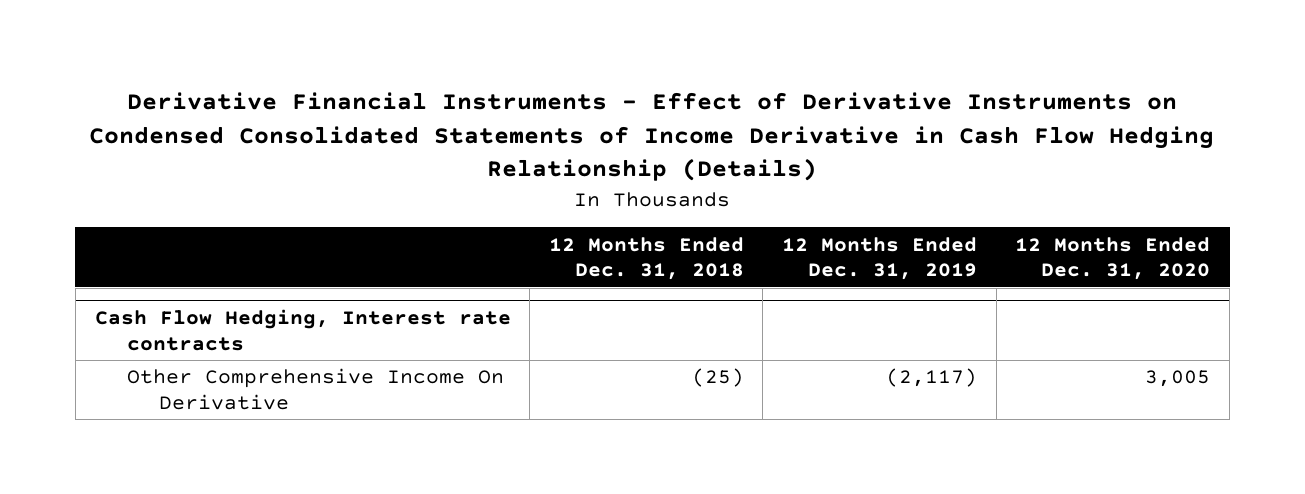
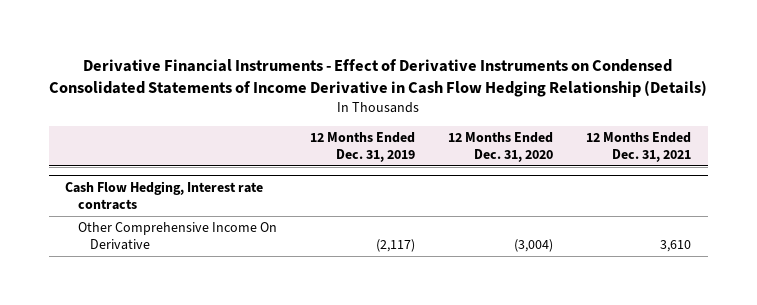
- | 12 Months Ended Dec. 31, 2018 | 12 Months Ended Dec. 31, 2019 | 12 Months Ended Dec. 31, 2020
+ | 12 Months Ended Dec. 31, 2019 | 12 Months Ended Dec. 31, 2020 | 12 Months Ended Dec. 31, 2021
@ Cash Flow Hedging, Interest rate contracts
- Other Comprehensive Income On Derivative | (25) | (2,117) | 3,005
+ Other Comprehensive Income On Derivative | (2,117) | (3,004) | 3,610

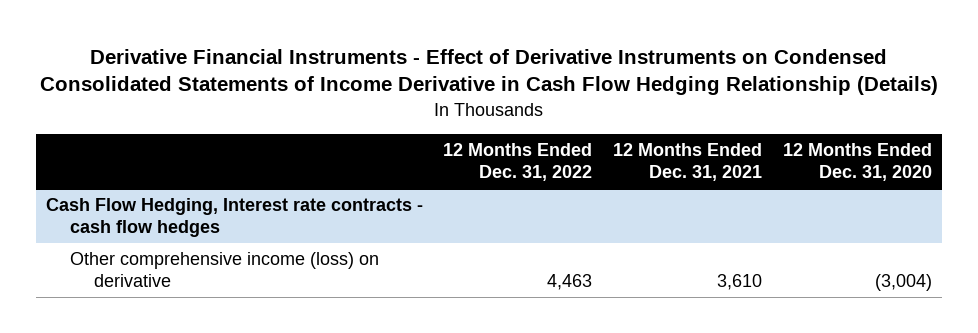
- | 12 Months Ended Dec. 31, 2019 | 12 Months Ended Dec. 31, 2020 | 12 Months Ended Dec. 31, 2021
+ | 12 Months Ended Dec. 31, 2022 | 12 Months Ended Dec. 31, 2021 | 12 Months Ended Dec. 31, 2020
- Cash Flow Hedging, Interest rate contracts
- Other Comprehensive Income On Derivative | (2,117) | (3,004) | 3,610
+ Cash Flow Hedging, Interest rate contracts - cash flow hedges
+ Other comprehensive income (loss) on derivative | 4,463 | 3,610 | (3,004)

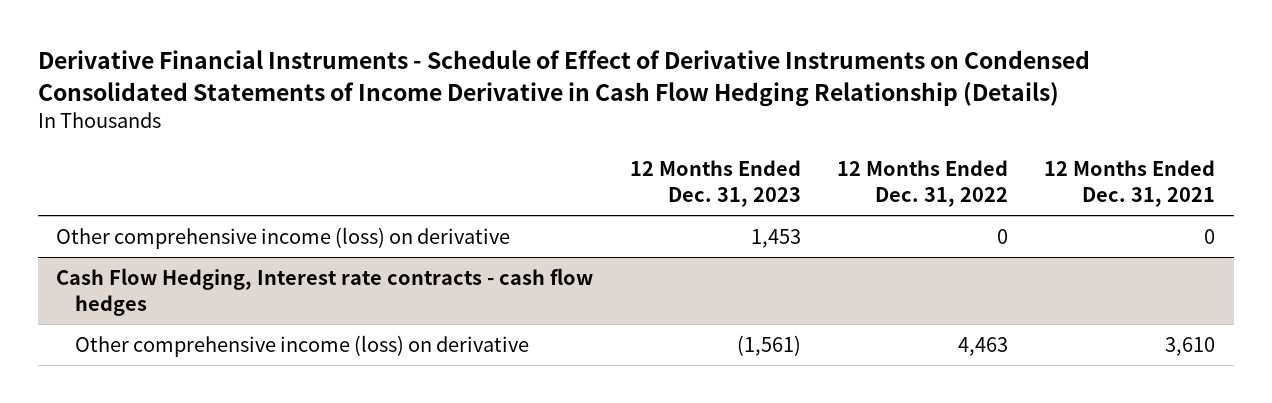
- Derivative Financial Instruments - Effect of Derivative Instruments on Condensed Consolidated Statements of Income Derivative in Cash Flow Hedging Relationship (Details)
+ Derivative Financial Instruments - Schedule of Effect of Derivative Instruments on Condensed Consolidated Statements of Income Derivative in Cash Flow Hedging Relationship (Details)
- | 12 Months Ended Dec. 31, 2022 | 12 Months Ended Dec. 31, 2021 | 12 Months Ended Dec. 31, 2020
+ | 12 Months Ended Dec. 31, 2023 | 12 Months Ended Dec. 31, 2022 | 12 Months Ended Dec. 31, 2021
+ Other comprehensive income (loss) on derivative | 1,453 | 0 | 0

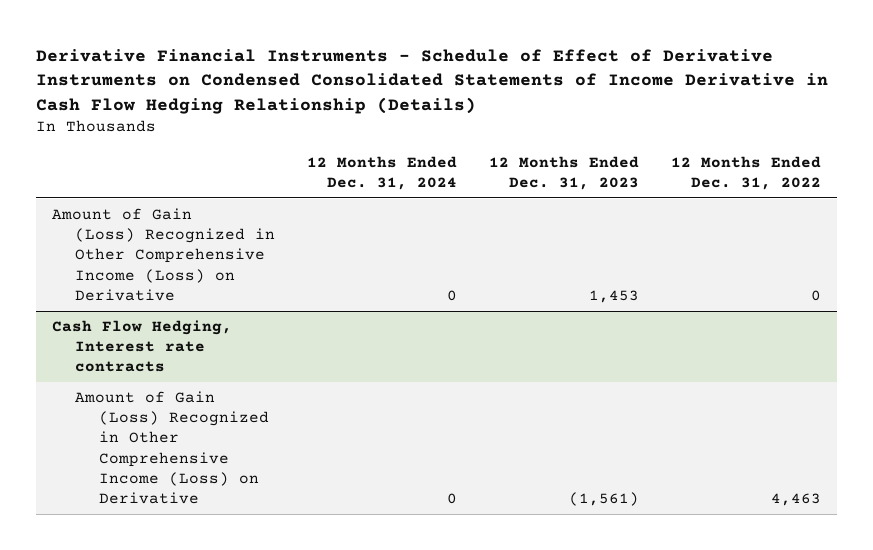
- | 12 Months Ended Dec. 31, 2023 | 12 Months Ended Dec. 31, 2022 | 12 Months Ended Dec. 31, 2021
+ | 12 Months Ended Dec. 31, 2024 | 12 Months Ended Dec. 31, 2023 | 12 Months Ended Dec. 31, 2022
- Other comprehensive income (loss) on derivative | 1,453 | 0 | 0
- Cash Flow Hedging, Interest rate contracts - cash flow hedges
- Other comprehensive income (loss) on derivative | (1,561) | 4,463 | 3,610
+ Amount of Gain (Loss) Recognized in Other Comprehensive Income (Loss) on Derivative | 0 | 1,453 | 0
+ Cash Flow Hedging, Interest rate contracts
+ Amount of Gain (Loss) Recognized in Other Comprehensive Income (Loss) on Derivative | 0 | (1,561) | 4,463

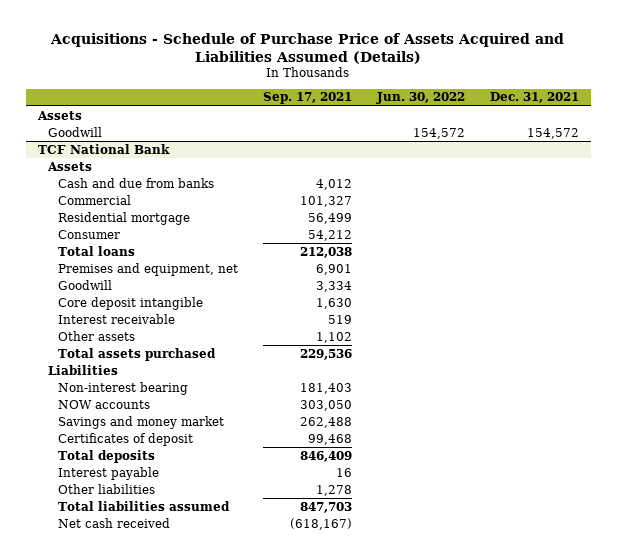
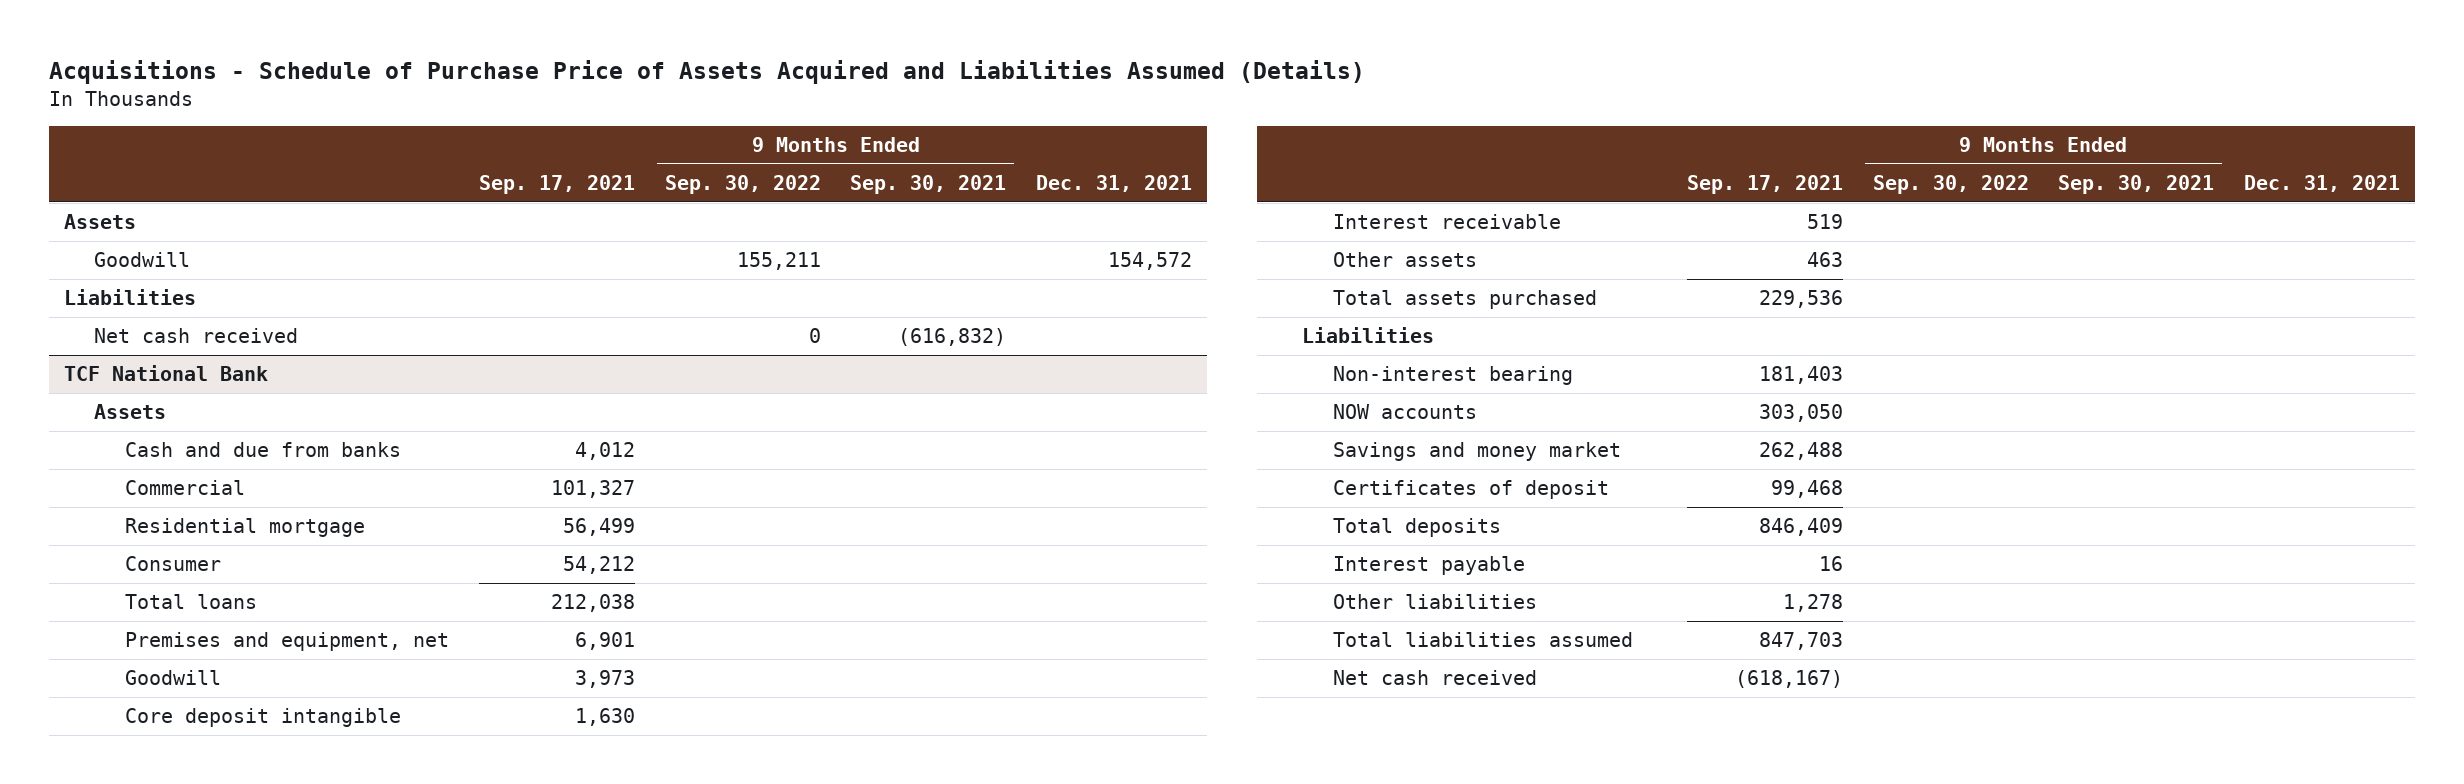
- | Sep. 17, 2021 | Jun. 30, 2022 | Dec. 31, 2021
+ | Sep. 17, 2021 | 9 Months Ended Sep. 30, 2022 | 9 Months Ended Sep. 30, 2021 | Dec. 31, 2021
+ Liabilities
+ Net cash received | | 0 | (616,832) |
@ TCF National Bank
- Goodwill | 3,334 | |
+ Goodwill | 3,973 | | |
- Other assets | 1,102 | |
+ Other assets | 463 | | |

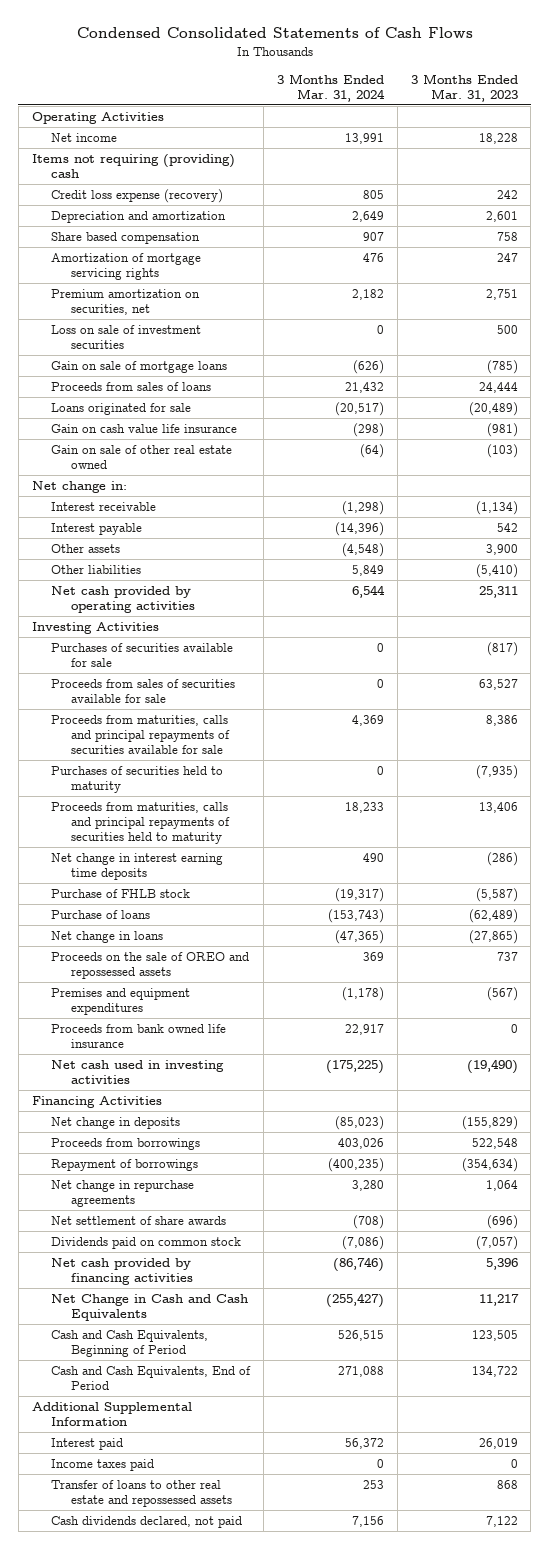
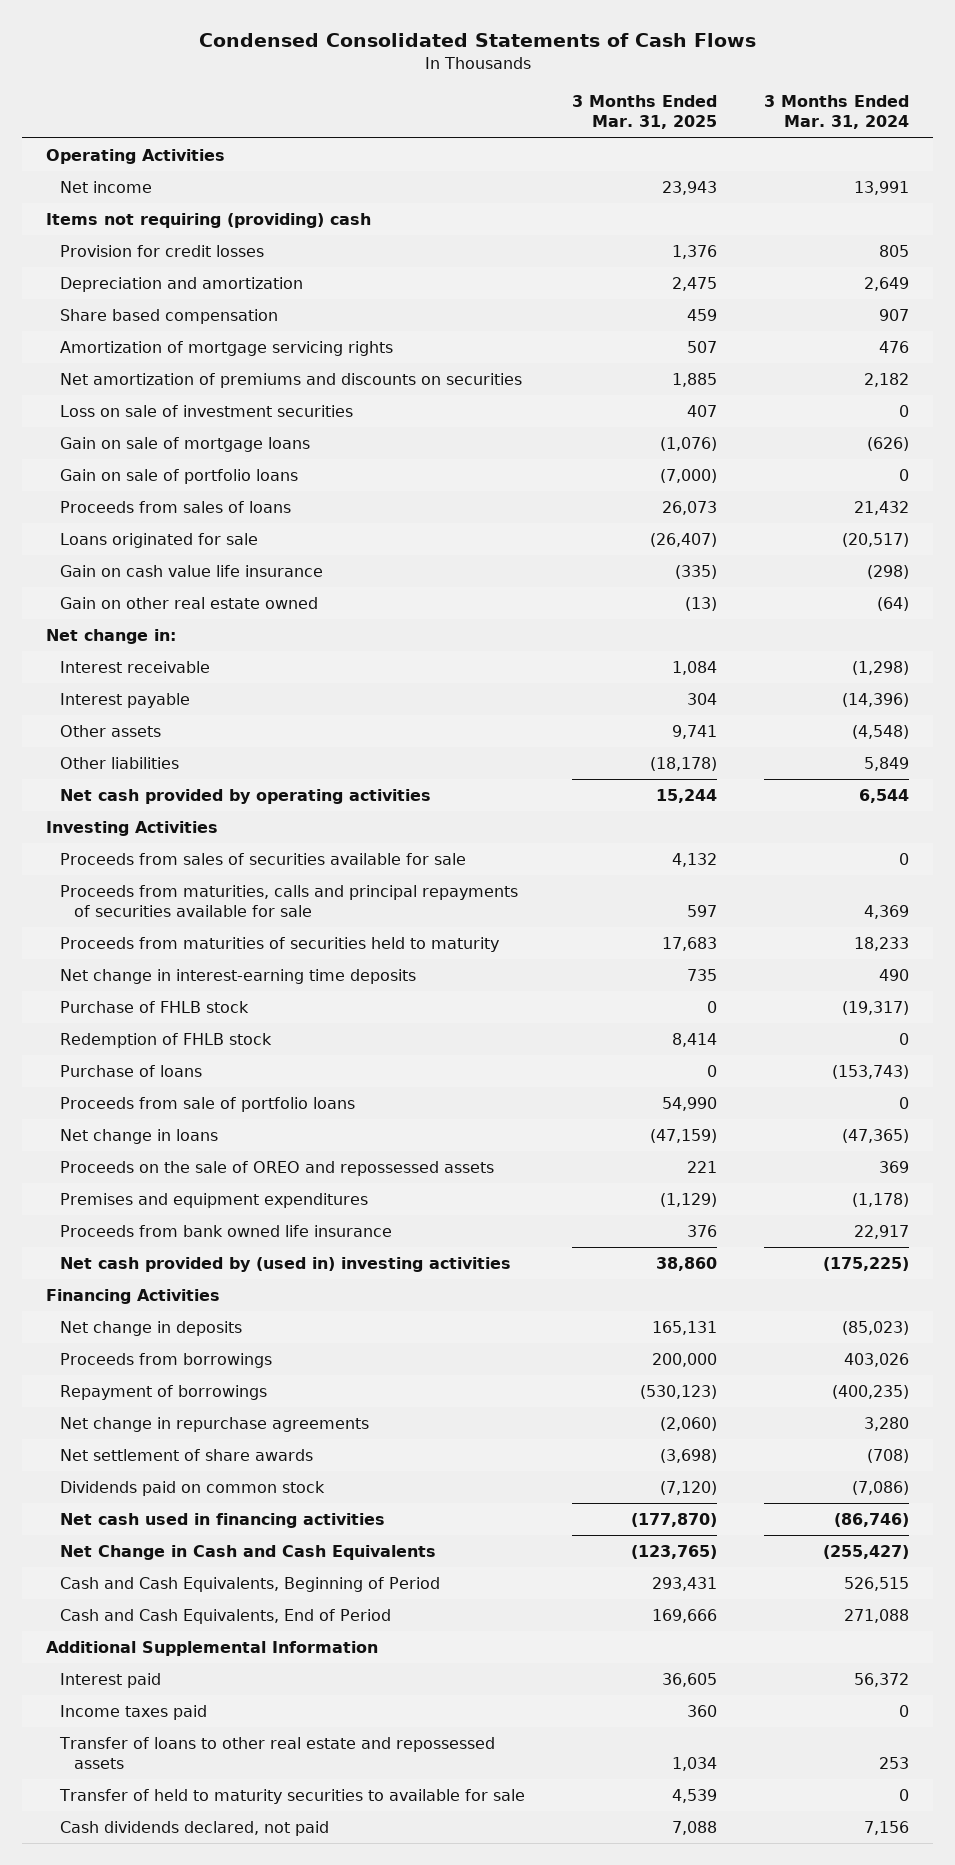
- | 3 Months Ended Mar. 31, 2024 | 3 Months Ended Mar. 31, 2023
+ | 3 Months Ended Mar. 31, 2025 | 3 Months Ended Mar. 31, 2024
- Credit loss expense (recovery) | 805 | 242
+ Provision for credit losses | 1,376 | 805
- Premium amortization on securities, net | 2,182 | 2,751
+ Net amortization of premiums and discounts on securities | 1,885 | 2,182
+ Gain on sale of portfolio loans | (7,000) | 0
- Gain on sale of other real estate owned | (64) | (103)
+ Gain on other real estate owned | (13) | (64)
- Purchases of securities available for sale | 0 | (817)
- Purchases of securities held to maturity | 0 | (7,935)
- Proceeds from maturities, calls and principal repayments of securities held to maturity | 18,233 | 13,406
- Net change in interest earning time deposits | 490 | (286)
+ Proceeds from maturities of securities held to maturity | 17,683 | 18,233
+ Net change in interest-earning time deposits | 735 | 490
+ Redemption of FHLB stock | 8,414 | 0
+ Proceeds from sale of portfolio loans | 54,990 | 0
- Net cash used in investing activities | (175,225) | (19,490)
+ Net cash provided by (used in) investing activities | 38,860 | (175,225)
- Net cash provided by financing activities | (86,746) | 5,396
+ Net cash used in financing activities | (177,870) | (86,746)
+ Transfer of held to maturity securities to available for sale | 4,539 | 0

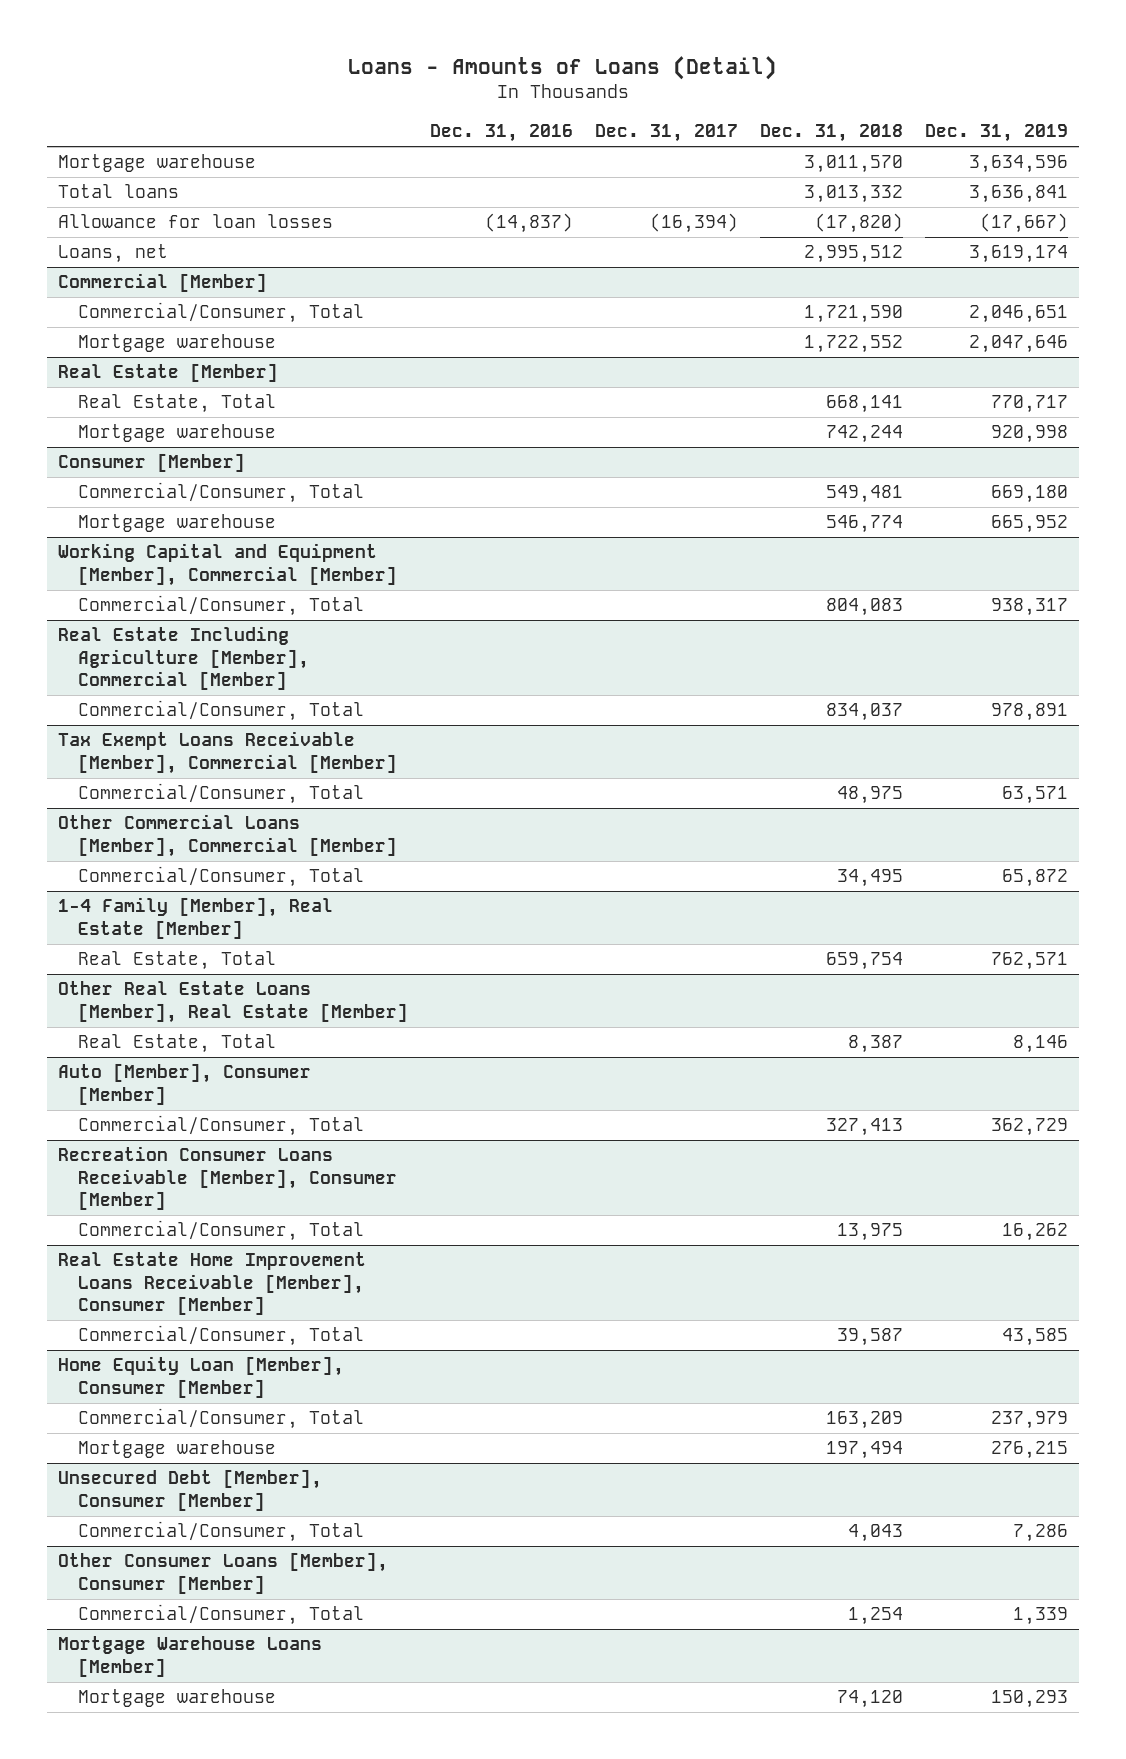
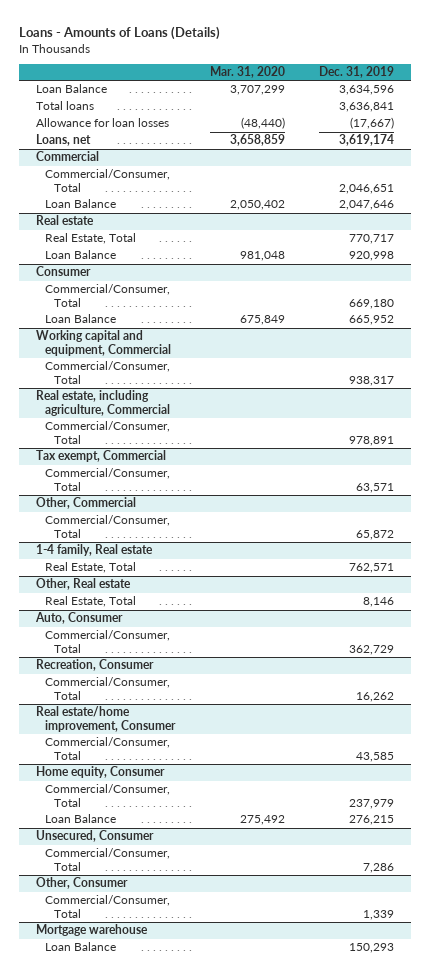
- Loans - Amounts of Loans (Detail)
+ Loans - Amounts of Loans (Details)
- | Dec. 31, 2016 | Dec. 31, 2017 | Dec. 31, 2018 | Dec. 31, 2019
+ | Mar. 31, 2020 | Dec. 31, 2019
- Mortgage warehouse | | | 3,011,570 | 3,634,596
+ Loan Balance | 3,707,299 | 3,634,596
- Commercial [Member]
+ Commercial
- Mortgage warehouse | | | 1,722,552 | 2,047,646
- Real Estate [Member]
+ Loan Balance | 2,050,402 | 2,047,646
+ Real estate
- Mortgage warehouse | | | 742,244 | 920,998
- Consumer [Member]
+ Loan Balance | 981,048 | 920,998
+ Consumer
- Mortgage warehouse | | | 546,774 | 665,952
- Working Capital and Equipment [Member], Commercial [Member]
+ Loan Balance | 675,849 | 665,952
+ Working capital and equipment, Commercial
- Real Estate Including Agriculture [Member], Commercial [Member]
+ Real estate, including agriculture, Commercial
- Tax Exempt Loans Receivable [Member], Commercial [Member]
+ Tax exempt, Commercial
- Other Commercial Loans [Member], Commercial [Member]
+ Other, Commercial
- 1-4 Family [Member], Real Estate [Member]
+ 1-4 family, Real estate
- Other Real Estate Loans [Member], Real Estate [Member]
+ Other, Real estate
- Auto [Member], Consumer [Member]
+ Auto, Consumer
- Recreation Consumer Loans Receivable [Member], Consumer [Member]
+ Recreation, Consumer
- Real Estate Home Improvement Loans Receivable [Member], Consumer [Member]
+ Real estate/home improvement, Consumer
- Home Equity Loan [Member], Consumer [Member]
+ Home equity, Consumer
- Mortgage warehouse | | | 197,494 | 276,215
- Unsecured Debt [Member], Consumer [Member]
+ Loan Balance | 275,492 | 276,215
+ Unsecured, Consumer
- Other Consumer Loans [Member], Consumer [Member]
+ Other, Consumer
- Mortgage Warehouse Loans [Member]
- Mortgage warehouse | | | 74,120 | 150,293
+ Mortgage warehouse
+ Loan Balance | | 150,293

